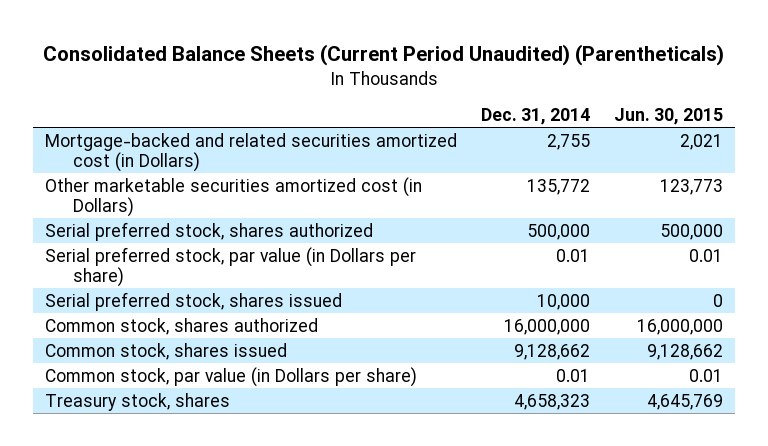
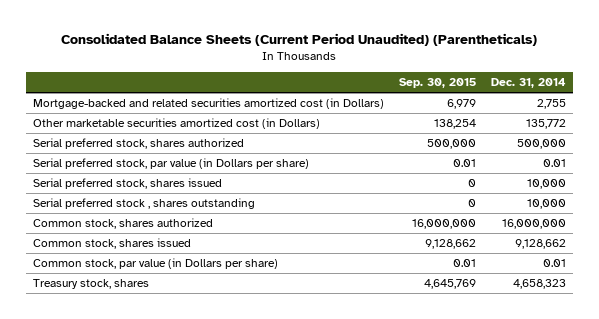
- | Dec. 31, 2014 | Jun. 30, 2015
+ | Sep. 30, 2015 | Dec. 31, 2014
+ Serial preferred stock , shares outstanding | 0 | 10,000

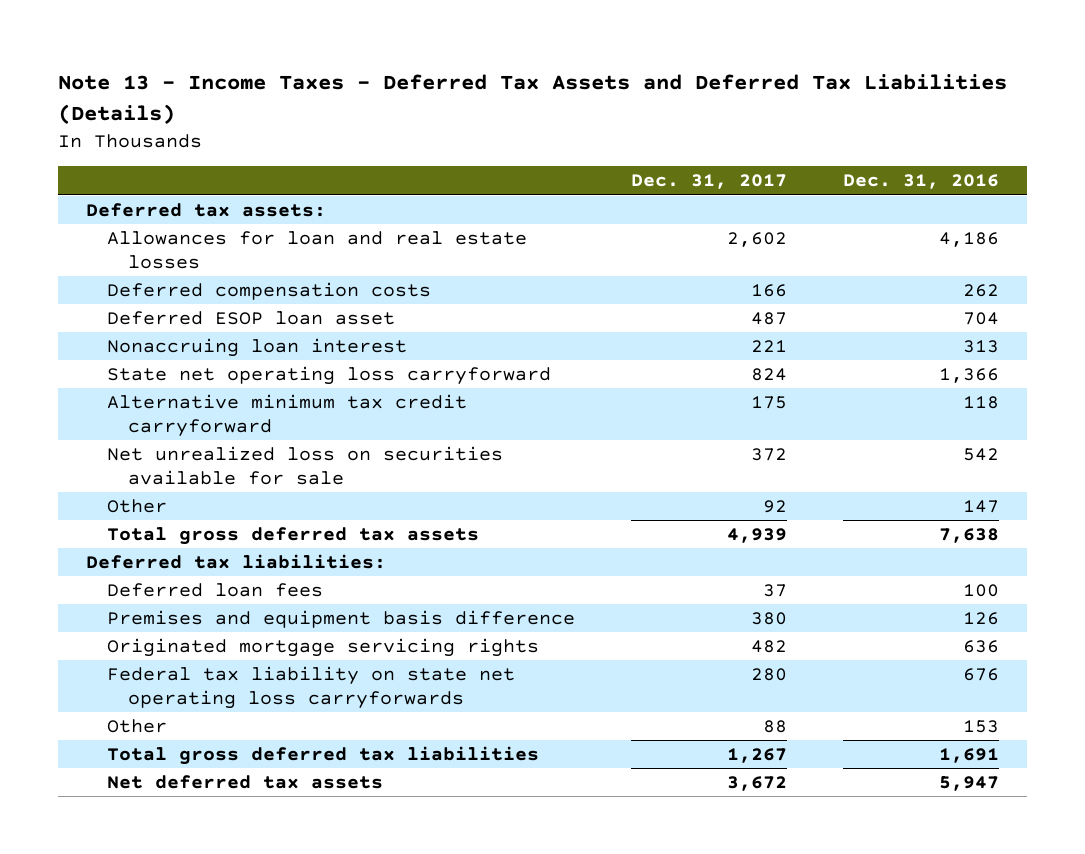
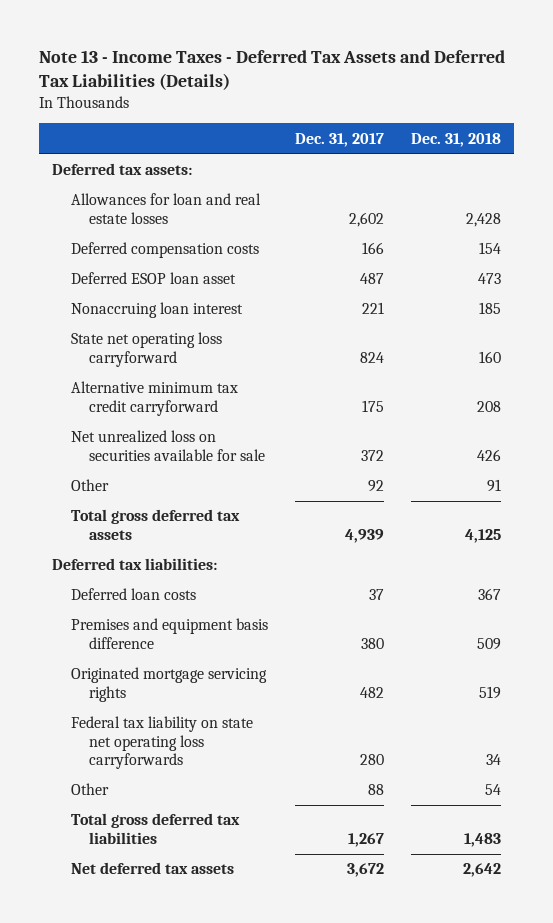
- | Dec. 31, 2017 | Dec. 31, 2016
+ | Dec. 31, 2017 | Dec. 31, 2018
- Deferred loan fees | 37 | 100
+ Deferred loan costs | 37 | 367

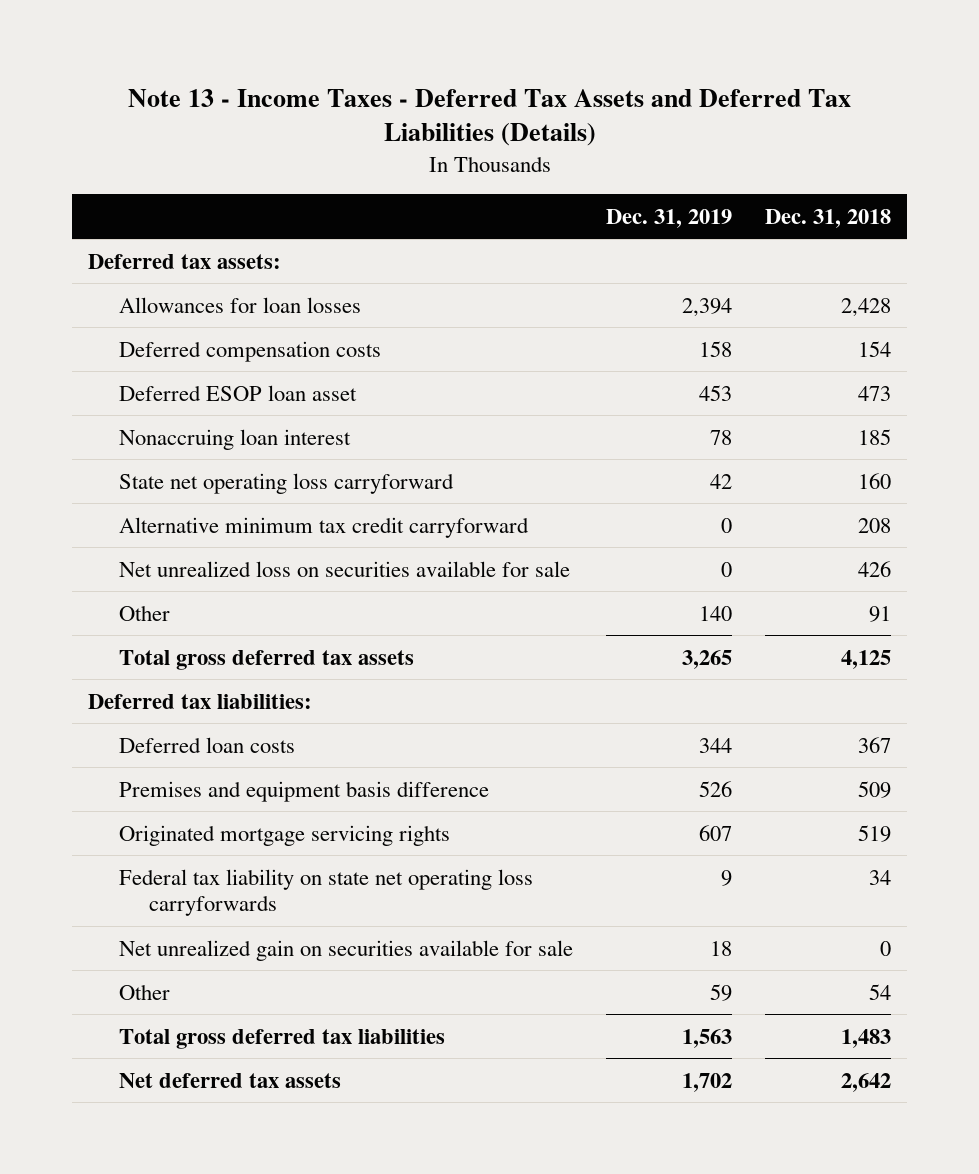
- | Dec. 31, 2017 | Dec. 31, 2018
+ | Dec. 31, 2019 | Dec. 31, 2018
- Allowances for loan and real estate losses | 2,602 | 2,428
+ Allowances for loan losses | 2,394 | 2,428
+ Net unrealized gain on securities available for sale | 18 | 0

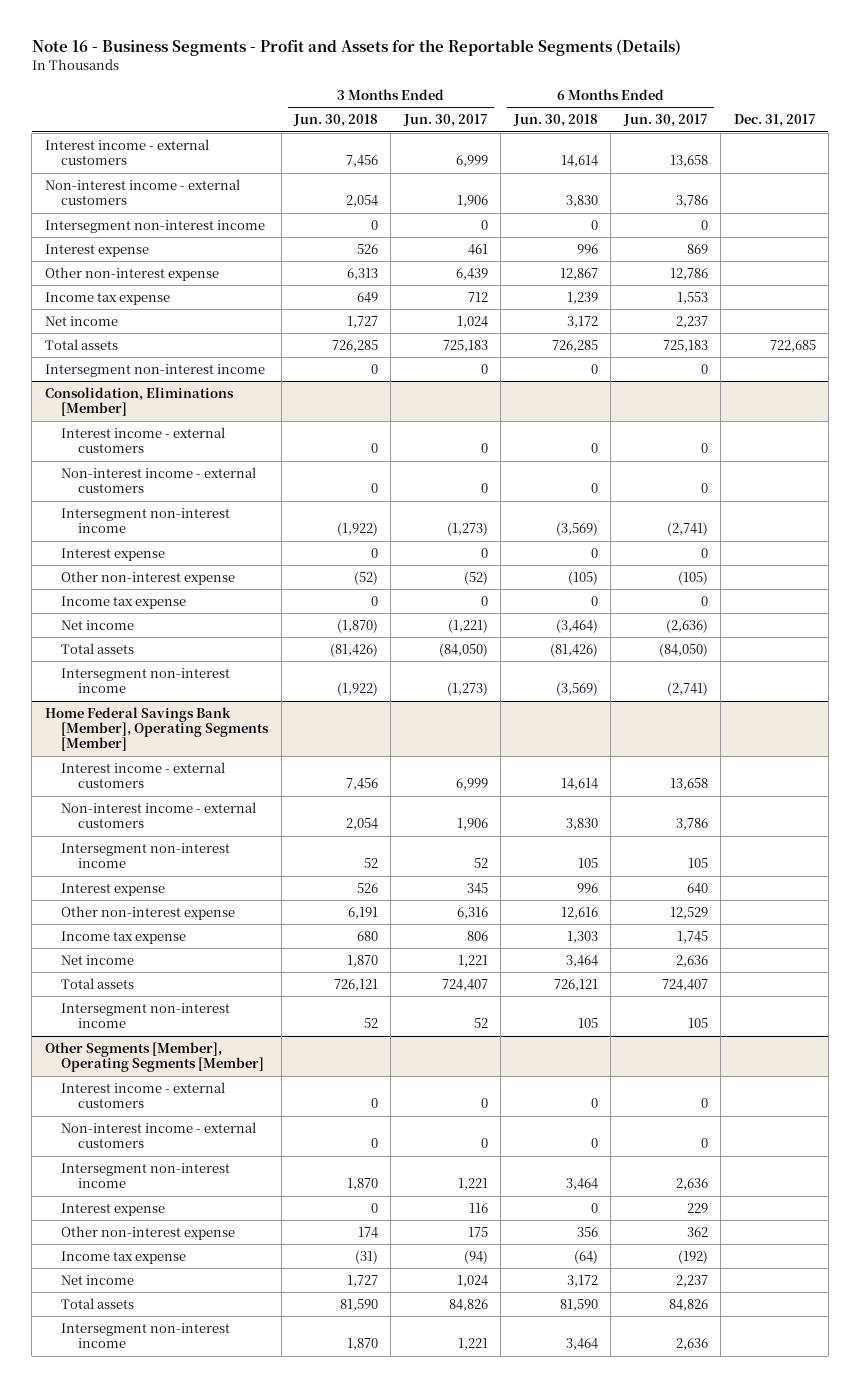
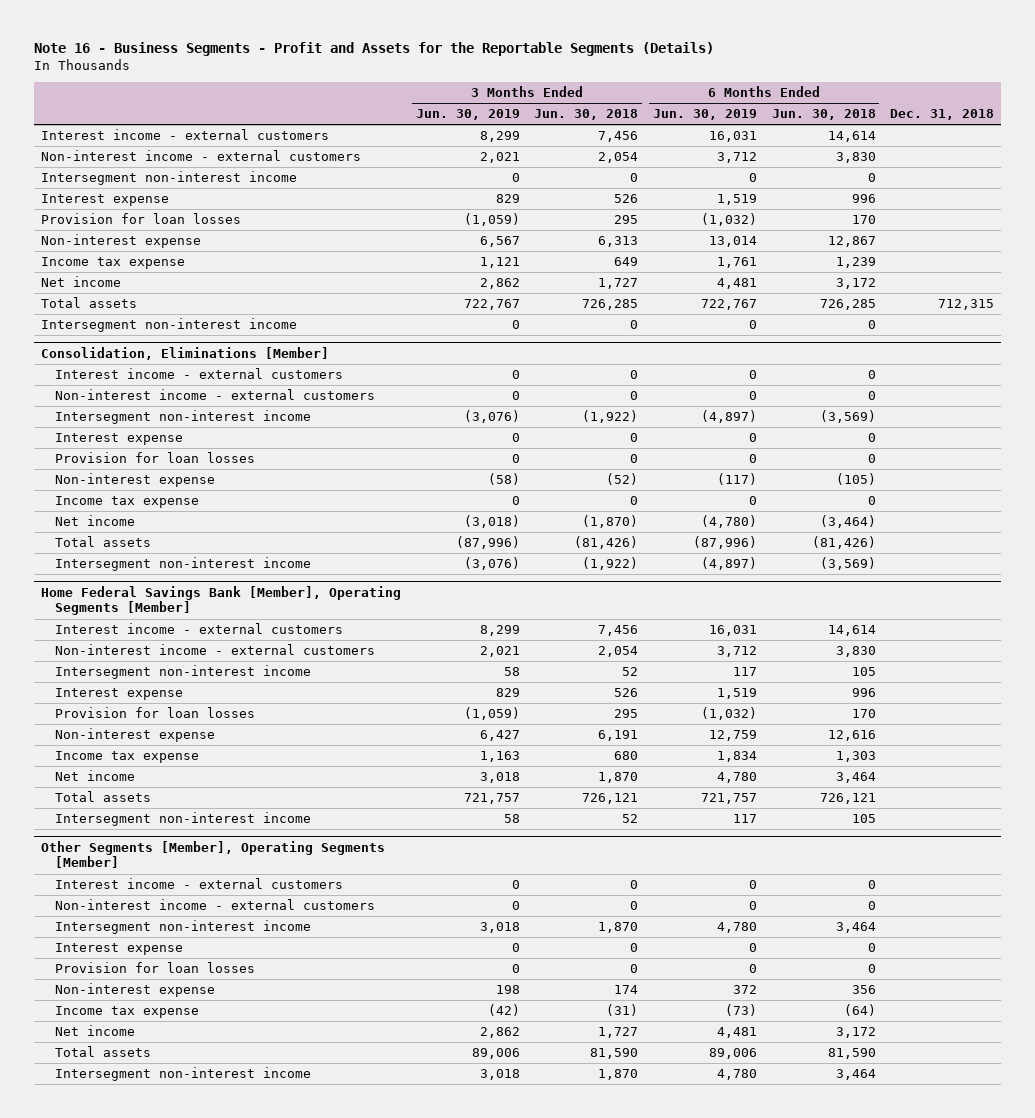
- | 3 Months Ended Jun. 30, 2018 | 3 Months Ended Jun. 30, 2017 | 6 Months Ended Jun. 30, 2018 | 6 Months Ended Jun. 30, 2017 | Dec. 31, 2017
+ | 3 Months Ended Jun. 30, 2019 | 3 Months Ended Jun. 30, 2018 | 6 Months Ended Jun. 30, 2019 | 6 Months Ended Jun. 30, 2018 | Dec. 31, 2018
- Other non-interest expense | 6,313 | 6,439 | 12,867 | 12,786 |
+ Provision for loan losses | (1,059) | 295 | (1,032) | 170 |
+ Non-interest expense | 6,567 | 6,313 | 13,014 | 12,867 |
@ Consolidation, Eliminations [Member]
- Other non-interest expense | (52) | (52) | (105) | (105) |
+ Provision for loan losses | 0 | 0 | 0 | 0 |
+ Non-interest expense | (58) | (52) | (117) | (105) |
@ Home Federal Savings Bank [Member], Operating Segments [Member]
- Other non-interest expense | 6,191 | 6,316 | 12,616 | 12,529 |
+ Provision for loan losses | (1,059) | 295 | (1,032) | 170 |
+ Non-interest expense | 6,427 | 6,191 | 12,759 | 12,616 |
@ Other Segments [Member], Operating Segments [Member]
- Other non-interest expense | 174 | 175 | 356 | 362 |
+ Provision for loan losses | 0 | 0 | 0 | 0 |
+ Non-interest expense | 198 | 174 | 372 | 356 |

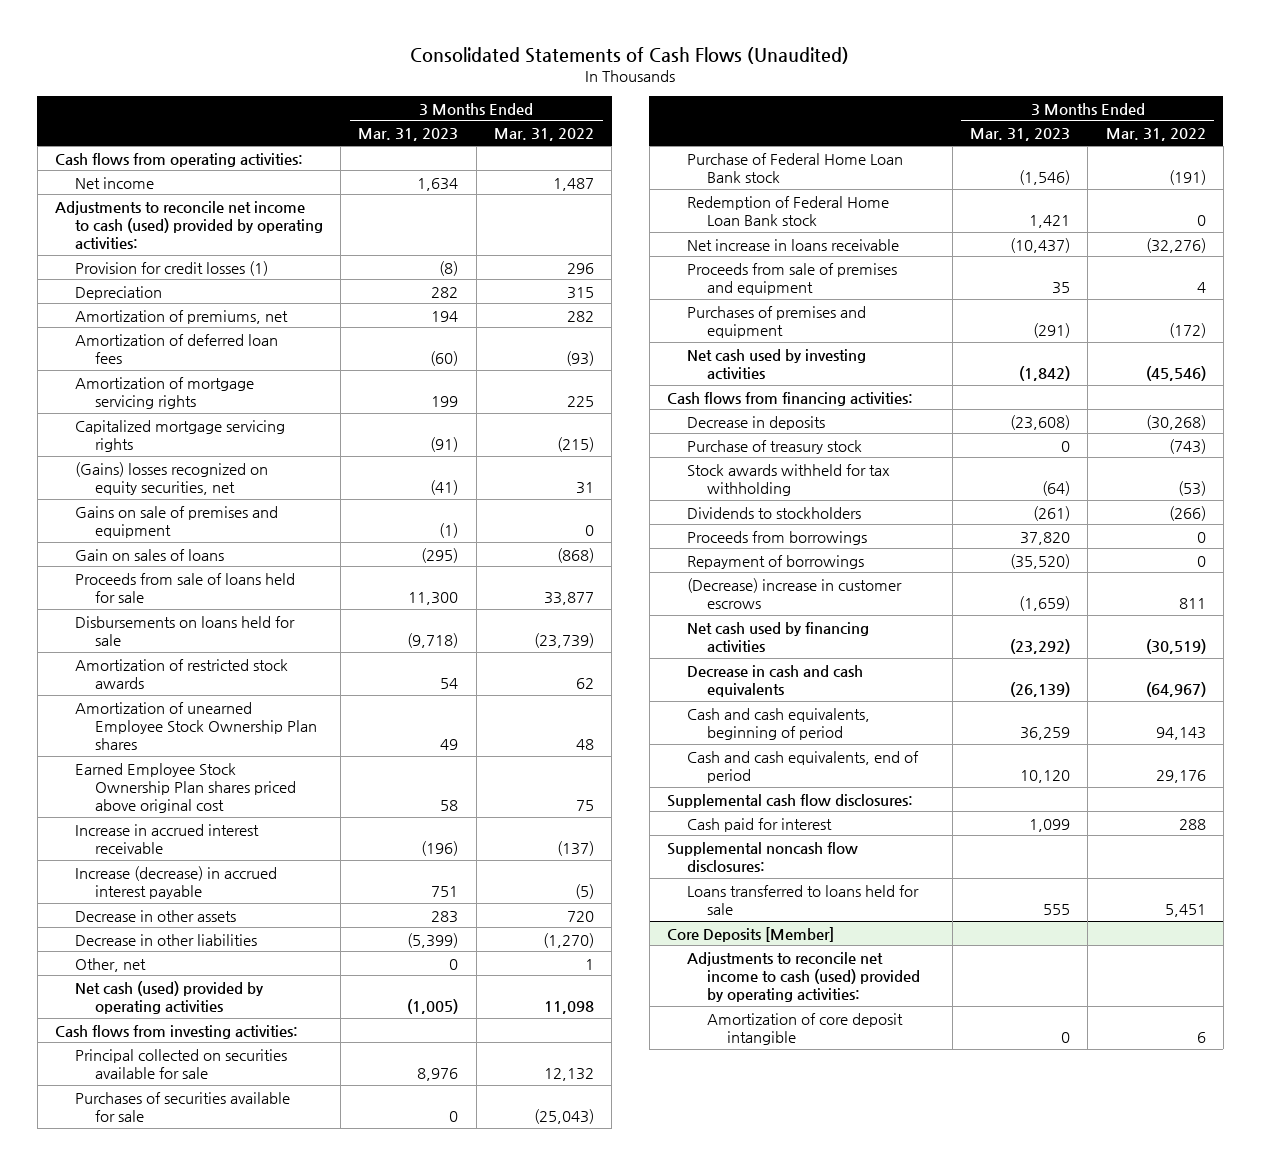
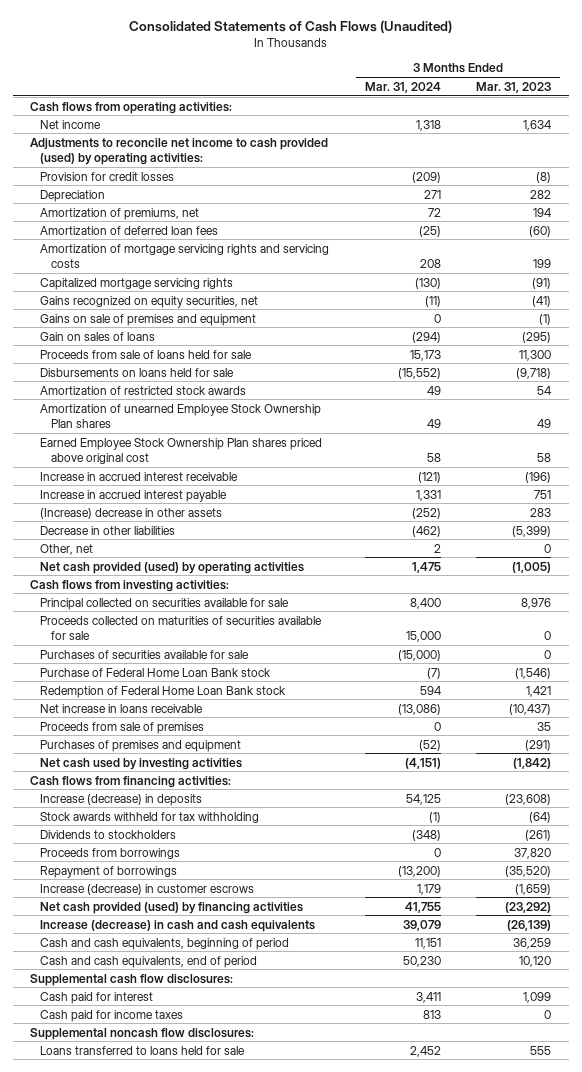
- | 3 Months Ended Mar. 31, 2023 | 3 Months Ended Mar. 31, 2022
+ | 3 Months Ended Mar. 31, 2024 | 3 Months Ended Mar. 31, 2023
- Adjustments to reconcile net income to cash (used) provided by operating activities:
- Provision for credit losses (1) | (8) | 296
+ Adjustments to reconcile net income to cash provided (used) by operating activities:
+ Provision for credit losses | (209) | (8)
- Amortization of mortgage servicing rights | 199 | 225
+ Amortization of mortgage servicing rights and servicing costs | 208 | 199
- (Gains) losses recognized on equity securities, net | (41) | 31
+ Gains recognized on equity securities, net | (11) | (41)
- Increase (decrease) in accrued interest payable | 751 | (5)
- Decrease in other assets | 283 | 720
+ Increase in accrued interest payable | 1,331 | 751
+ (Increase) decrease in other assets | (252) | 283
- Net cash (used) provided by operating activities | (1,005) | 11,098
+ Net cash provided (used) by operating activities | 1,475 | (1,005)
+ Proceeds collected on maturities of securities available for sale | 15,000 | 0
- Proceeds from sale of premises and equipment | 35 | 4
+ Proceeds from sale of premises | 0 | 35
- Decrease in deposits | (23,608) | (30,268)
- Purchase of treasury stock | 0 | (743)
+ Increase (decrease) in deposits | 54,125 | (23,608)
- (Decrease) increase in customer escrows | (1,659) | 811
- Net cash used by financing activities | (23,292) | (30,519)
- Decrease in cash and cash equivalents | (26,139) | (64,967)
+ Increase (decrease) in customer escrows | 1,179 | (1,659)
+ Net cash provided (used) by financing activities | 41,755 | (23,292)
+ Increase (decrease) in cash and cash equivalents | 39,079 | (26,139)
+ Cash paid for income taxes | 813 | 0
- Core Deposits [Member]
- Adjustments to reconcile net income to cash (used) provided by operating activities:
- Amortization of core deposit intangible | 0 | 6

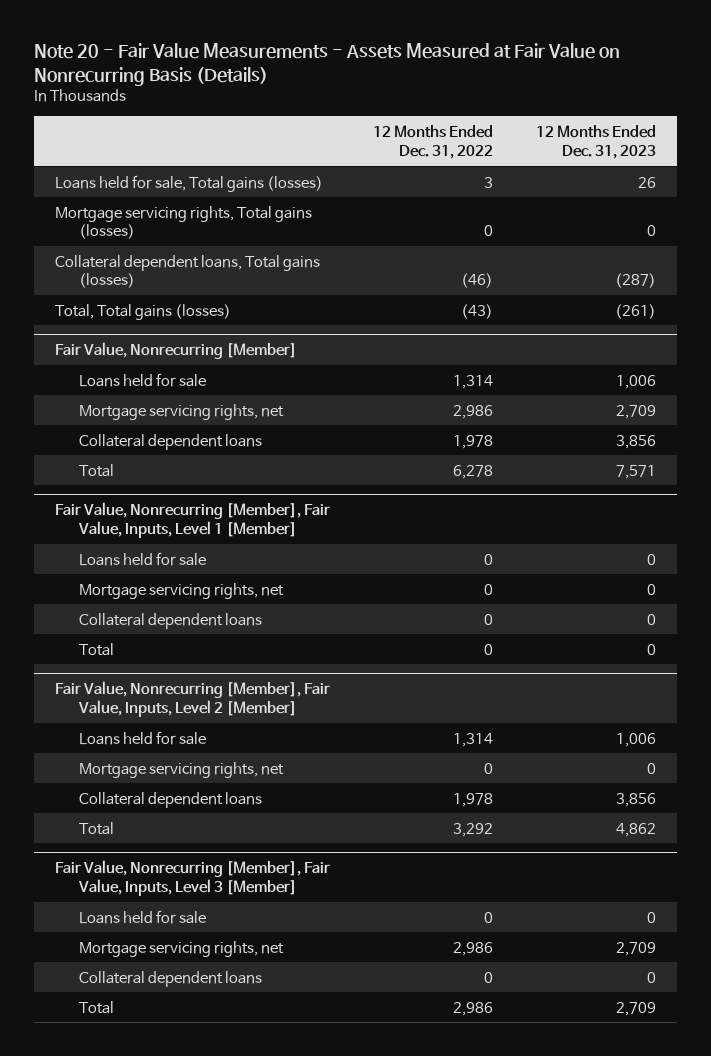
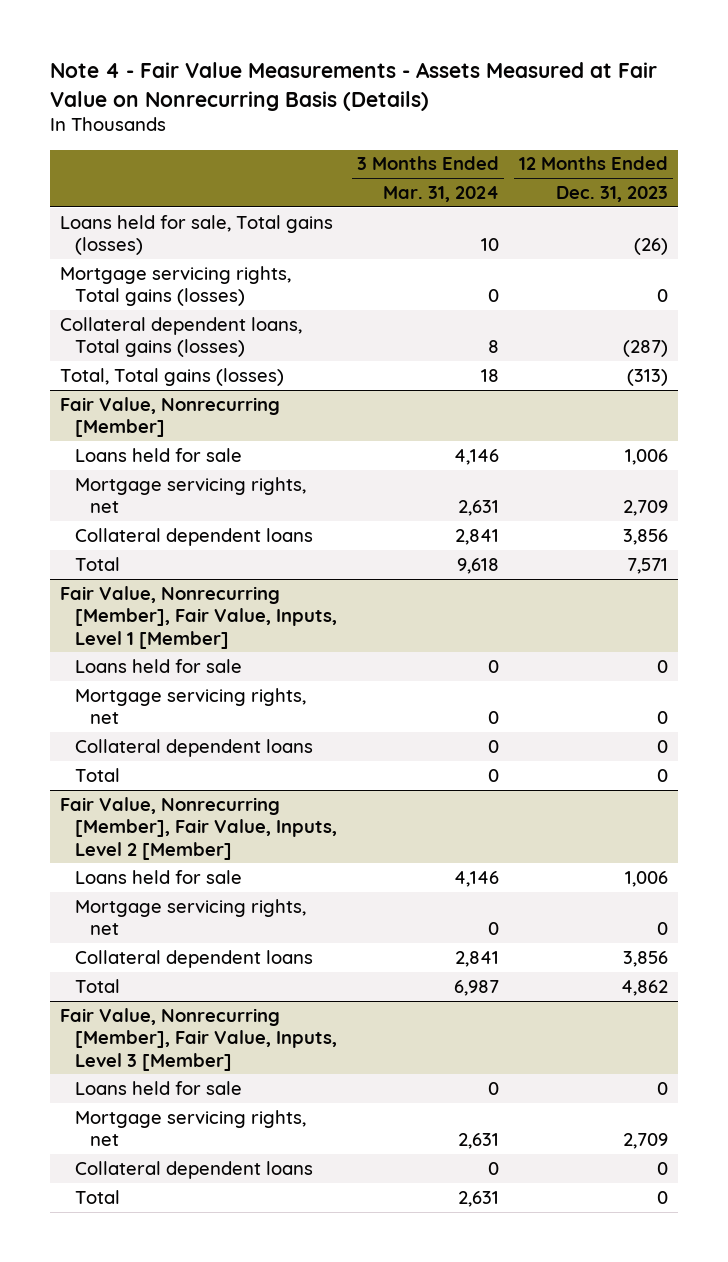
- Note 20 - Fair Value Measurements - Assets Measured at Fair Value on Nonrecurring Basis (Details)
+ Note 4 - Fair Value Measurements - Assets Measured at Fair Value on Nonrecurring Basis (Details)
- | 12 Months Ended Dec. 31, 2022 | 12 Months Ended Dec. 31, 2023
+ | 3 Months Ended Mar. 31, 2024 | 12 Months Ended Dec. 31, 2023
- Loans held for sale, Total gains (losses) | 3 | 26
+ Loans held for sale, Total gains (losses) | 10 | (26)
- Total, Total gains (losses) | (43) | (261)
+ Total, Total gains (losses) | 18 | (313)
@ Fair Value, Nonrecurring [Member], Fair Value, Inputs, Level 3 [Member]
- Total | 2,986 | 2,709
+ Total | 2,631 | 0

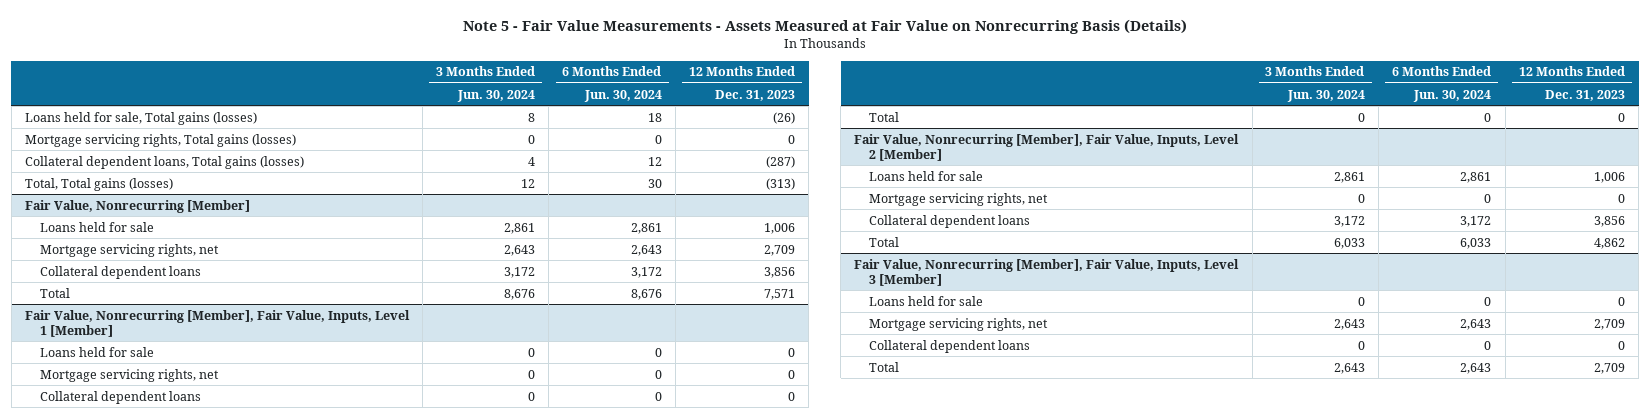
- Note 4 - Fair Value Measurements - Assets Measured at Fair Value on Nonrecurring Basis (Details)
+ Note 5 - Fair Value Measurements - Assets Measured at Fair Value on Nonrecurring Basis (Details)
- | 3 Months Ended Mar. 31, 2024 | 12 Months Ended Dec. 31, 2023
+ | 3 Months Ended Jun. 30, 2024 | 6 Months Ended Jun. 30, 2024 | 12 Months Ended Dec. 31, 2023
@ Fair Value, Nonrecurring [Member], Fair Value, Inputs, Level 3 [Member]
- Total | 2,631 | 0
+ Total | 2,643 | 2,643 | 2,709

